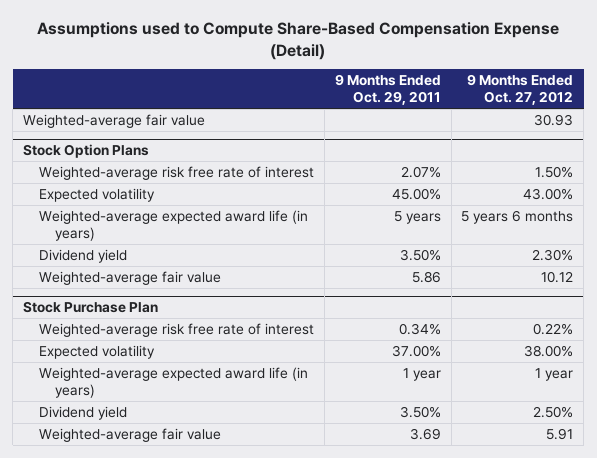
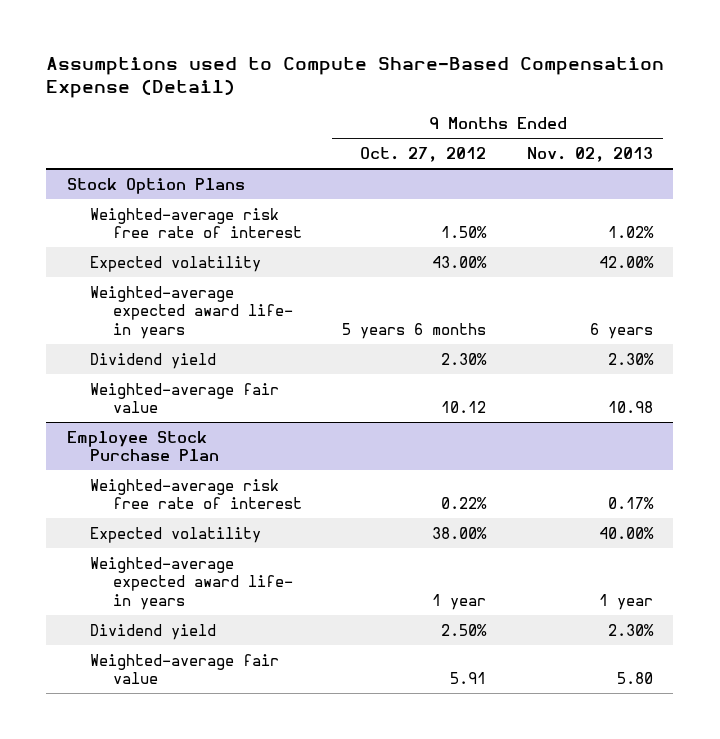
- | 9 Months Ended Oct. 29, 2011 | 9 Months Ended Oct. 27, 2012
+ | 9 Months Ended Oct. 27, 2012 | 9 Months Ended Nov. 02, 2013
- Weighted-average fair value | | 30.93
@ Stock Option Plans
- Weighted-average expected award life (in years) | 5 years | 5 years 6 months
+ Weighted-average expected award life- in years | 5 years 6 months | 6 years
- Stock Purchase Plan
+ Employee Stock Purchase Plan
- Weighted-average expected award life (in years) | 1 year | 1 year
+ Weighted-average expected award life- in years | 1 year | 1 year

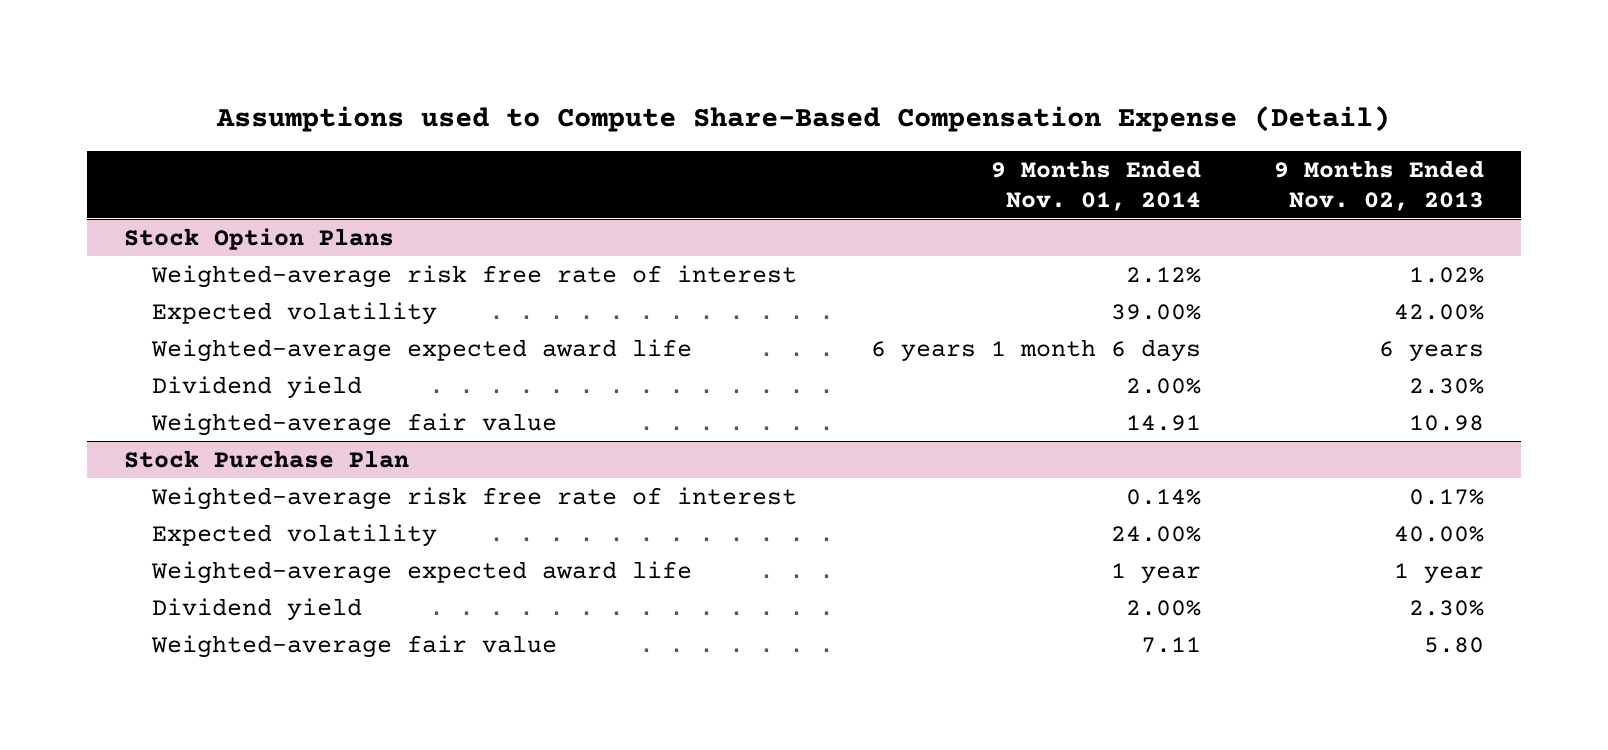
- | 9 Months Ended Oct. 27, 2012 | 9 Months Ended Nov. 02, 2013
+ | 9 Months Ended Nov. 01, 2014 | 9 Months Ended Nov. 02, 2013
@ Stock Option Plans
- Weighted-average expected award life- in years | 5 years 6 months | 6 years
+ Weighted-average expected award life | 6 years 1 month 6 days | 6 years
- Employee Stock Purchase Plan
+ Stock Purchase Plan
- Weighted-average expected award life- in years | 1 year | 1 year
+ Weighted-average expected award life | 1 year | 1 year

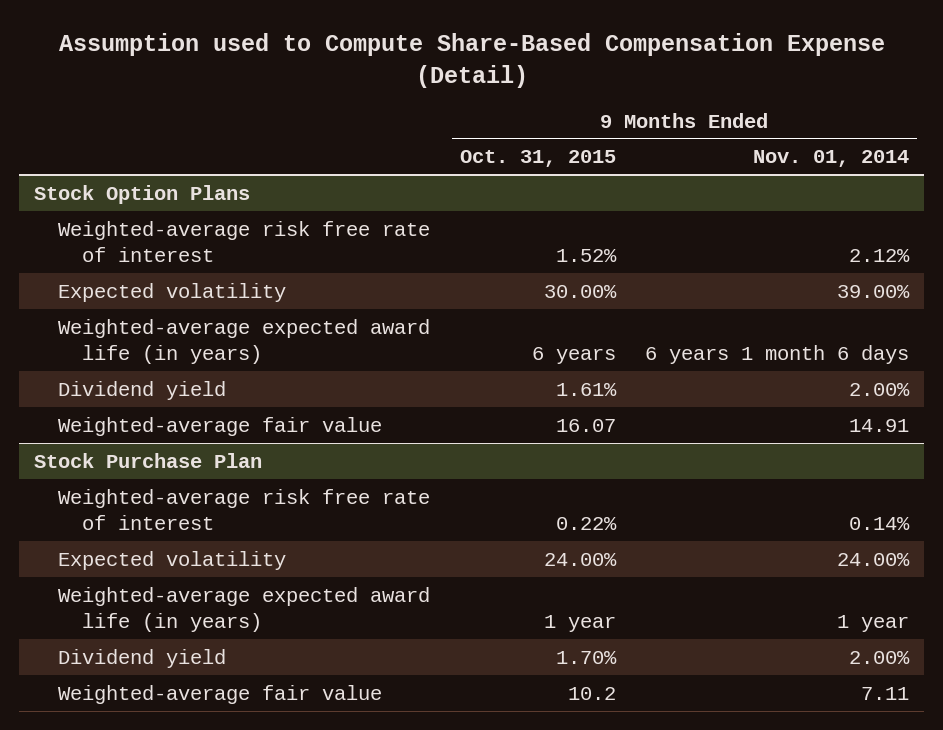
- Assumptions used to Compute Share-Based Compensation Expense (Detail)
+ Assumption used to Compute Share-Based Compensation Expense (Detail)
- | 9 Months Ended Nov. 01, 2014 | 9 Months Ended Nov. 02, 2013
+ | 9 Months Ended Oct. 31, 2015 | 9 Months Ended Nov. 01, 2014
@ Stock Option Plans
- Weighted-average expected award life | 6 years 1 month 6 days | 6 years
+ Weighted-average expected award life (in years) | 6 years | 6 years 1 month 6 days
@ Stock Purchase Plan
- Weighted-average expected award life | 1 year | 1 year
+ Weighted-average expected award life (in years) | 1 year | 1 year

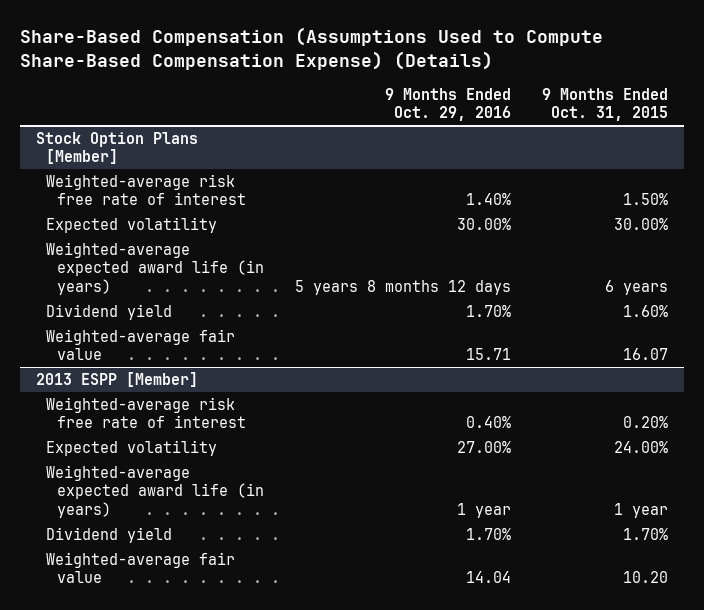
- Assumption used to Compute Share-Based Compensation Expense (Detail)
+ Share-Based Compensation (Assumptions Used to Compute Share-Based Compensation Expense) (Details)
- | 9 Months Ended Oct. 31, 2015 | 9 Months Ended Nov. 01, 2014
+ | 9 Months Ended Oct. 29, 2016 | 9 Months Ended Oct. 31, 2015
- Stock Option Plans
- Weighted-average risk free rate of interest | 1.52% | 2.12%
+ Stock Option Plans [Member]
+ Weighted-average risk free rate of interest | 1.40% | 1.50%
- Dividend yield | 1.61% | 2.00%
+ Dividend yield | 1.70% | 1.60%
- Stock Purchase Plan
- Weighted-average risk free rate of interest | 0.22% | 0.14%
+ 2013 ESPP [Member]
+ Weighted-average risk free rate of interest | 0.40% | 0.20%
- Weighted-average fair value | 10.2 | 7.11
+ Weighted-average fair value | 14.04 | 10.20

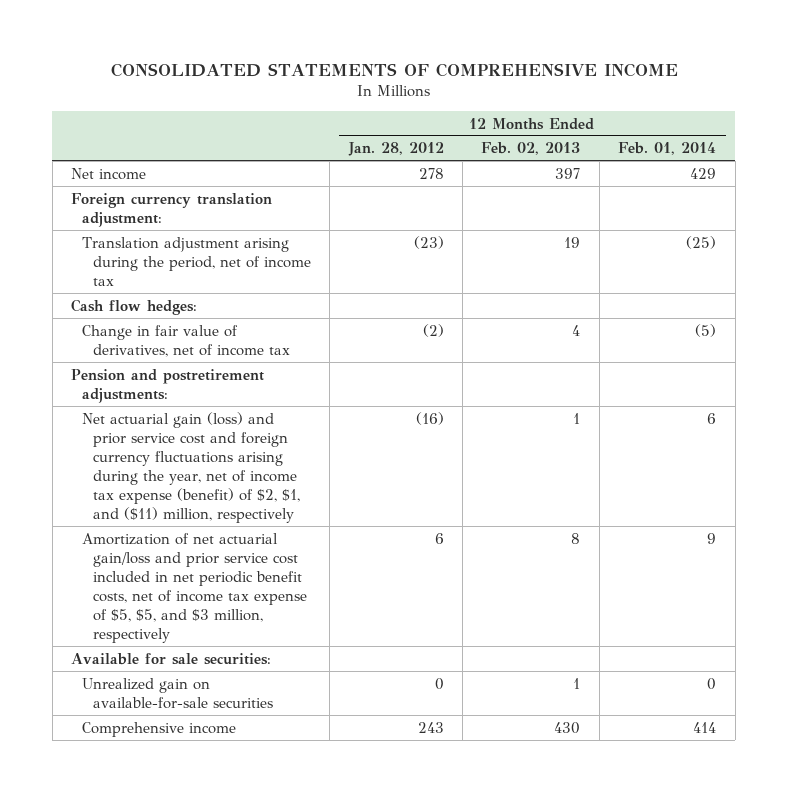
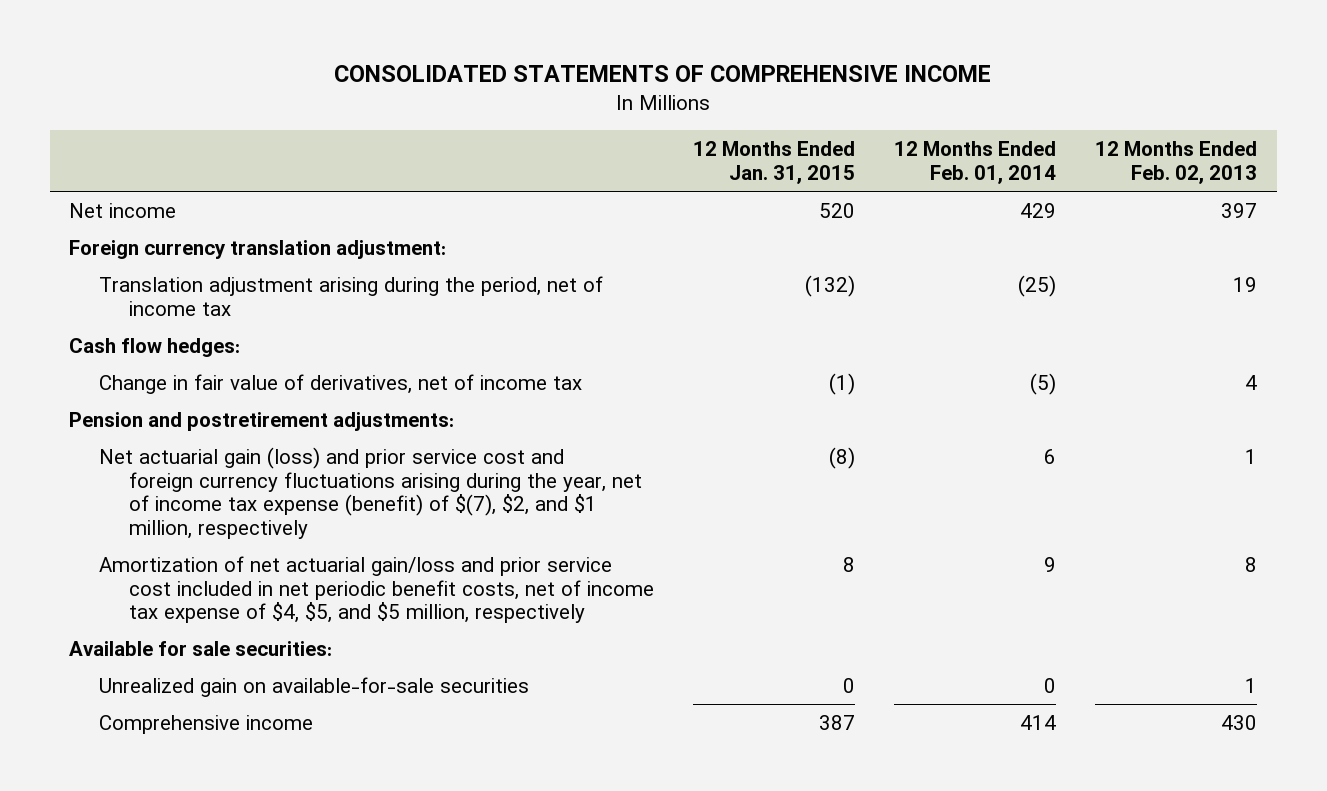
- | 12 Months Ended Jan. 28, 2012 | 12 Months Ended Feb. 02, 2013 | 12 Months Ended Feb. 01, 2014
+ | 12 Months Ended Jan. 31, 2015 | 12 Months Ended Feb. 01, 2014 | 12 Months Ended Feb. 02, 2013
- Net actuarial gain (loss) and prior service cost and foreign currency fluctuations arising during the year, net of income tax expense (benefit) of $2, $1, and ($11) million, respectively | (16) | 1 | 6
- Amortization of net actuarial gain/loss and prior service cost included in net periodic benefit costs, net of income tax expense of $5, $5, and $3 million, respectively | 6 | 8 | 9
+ Net actuarial gain (loss) and prior service cost and foreign currency fluctuations arising during the year, net of income tax expense (benefit) of $(7), $2, and $1 million, respectively | (8) | 6 | 1
+ Amortization of net actuarial gain/loss and prior service cost included in net periodic benefit costs, net of income tax expense of $4, $5, and $5 million, respectively | 8 | 9 | 8

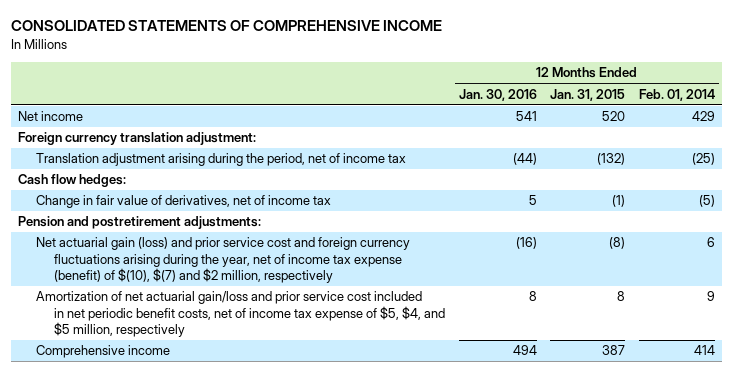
- | 12 Months Ended Jan. 31, 2015 | 12 Months Ended Feb. 01, 2014 | 12 Months Ended Feb. 02, 2013
+ | 12 Months Ended Jan. 30, 2016 | 12 Months Ended Jan. 31, 2015 | 12 Months Ended Feb. 01, 2014
- Net actuarial gain (loss) and prior service cost and foreign currency fluctuations arising during the year, net of income tax expense (benefit) of $(7), $2, and $1 million, respectively | (8) | 6 | 1
- Amortization of net actuarial gain/loss and prior service cost included in net periodic benefit costs, net of income tax expense of $4, $5, and $5 million, respectively | 8 | 9 | 8
- Available for sale securities:
- Unrealized gain on available-for-sale securities | 0 | 0 | 1
+ Net actuarial gain (loss) and prior service cost and foreign currency fluctuations arising during the year, net of income tax expense (benefit) of $(10), $(7) and $2 million, respectively | (16) | (8) | 6
+ Amortization of net actuarial gain/loss and prior service cost included in net periodic benefit costs, net of income tax expense of $5, $4, and $5 million, respectively | 8 | 8 | 9

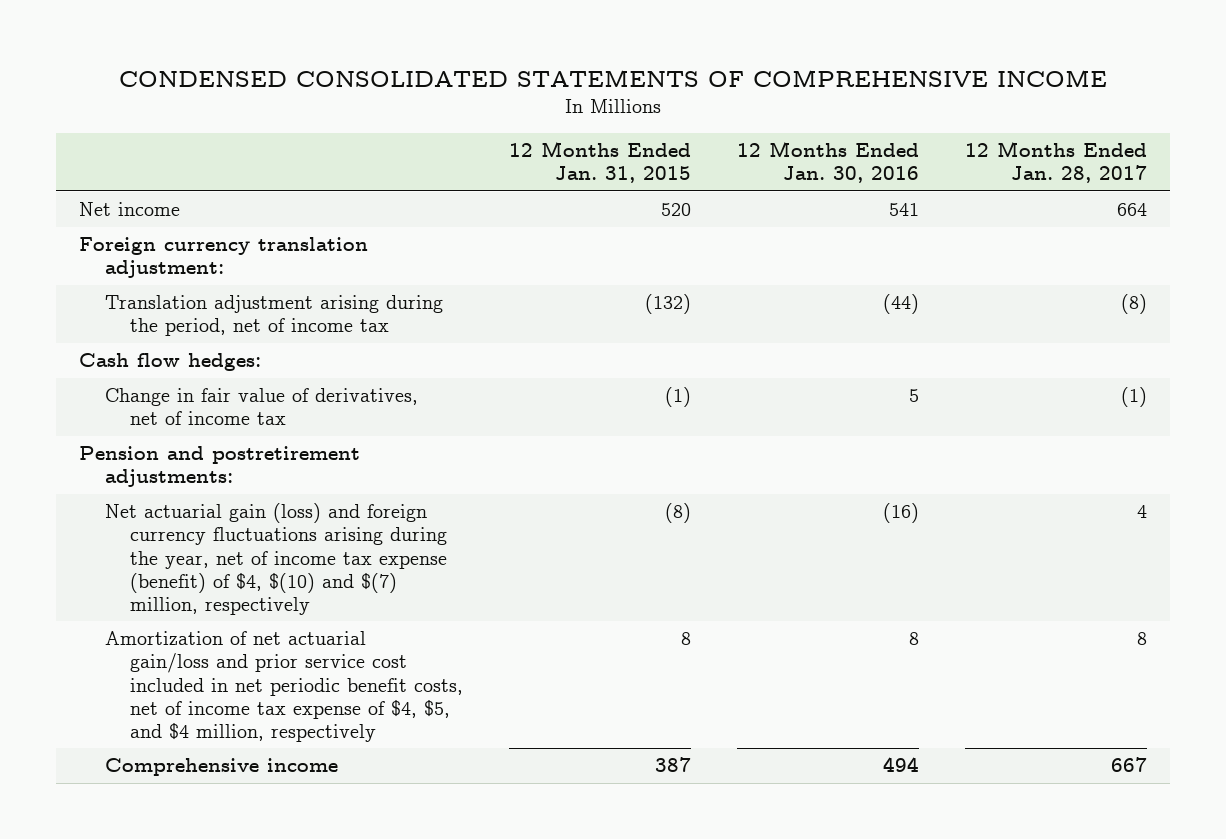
- CONSOLIDATED STATEMENTS OF COMPREHENSIVE INCOME
+ CONDENSED CONSOLIDATED STATEMENTS OF COMPREHENSIVE INCOME
- | 12 Months Ended Jan. 30, 2016 | 12 Months Ended Jan. 31, 2015 | 12 Months Ended Feb. 01, 2014
+ | 12 Months Ended Jan. 31, 2015 | 12 Months Ended Jan. 30, 2016 | 12 Months Ended Jan. 28, 2017
- Net actuarial gain (loss) and prior service cost and foreign currency fluctuations arising during the year, net of income tax expense (benefit) of $(10), $(7) and $2 million, respectively | (16) | (8) | 6
- Amortization of net actuarial gain/loss and prior service cost included in net periodic benefit costs, net of income tax expense of $5, $4, and $5 million, respectively | 8 | 8 | 9
+ Net actuarial gain (loss) and foreign currency fluctuations arising during the year, net of income tax expense (benefit) of $4, $(10) and $(7) million, respectively | (8) | (16) | 4
+ Amortization of net actuarial gain/loss and prior service cost included in net periodic benefit costs, net of income tax expense of $4, $5, and $4 million, respectively | 8 | 8 | 8

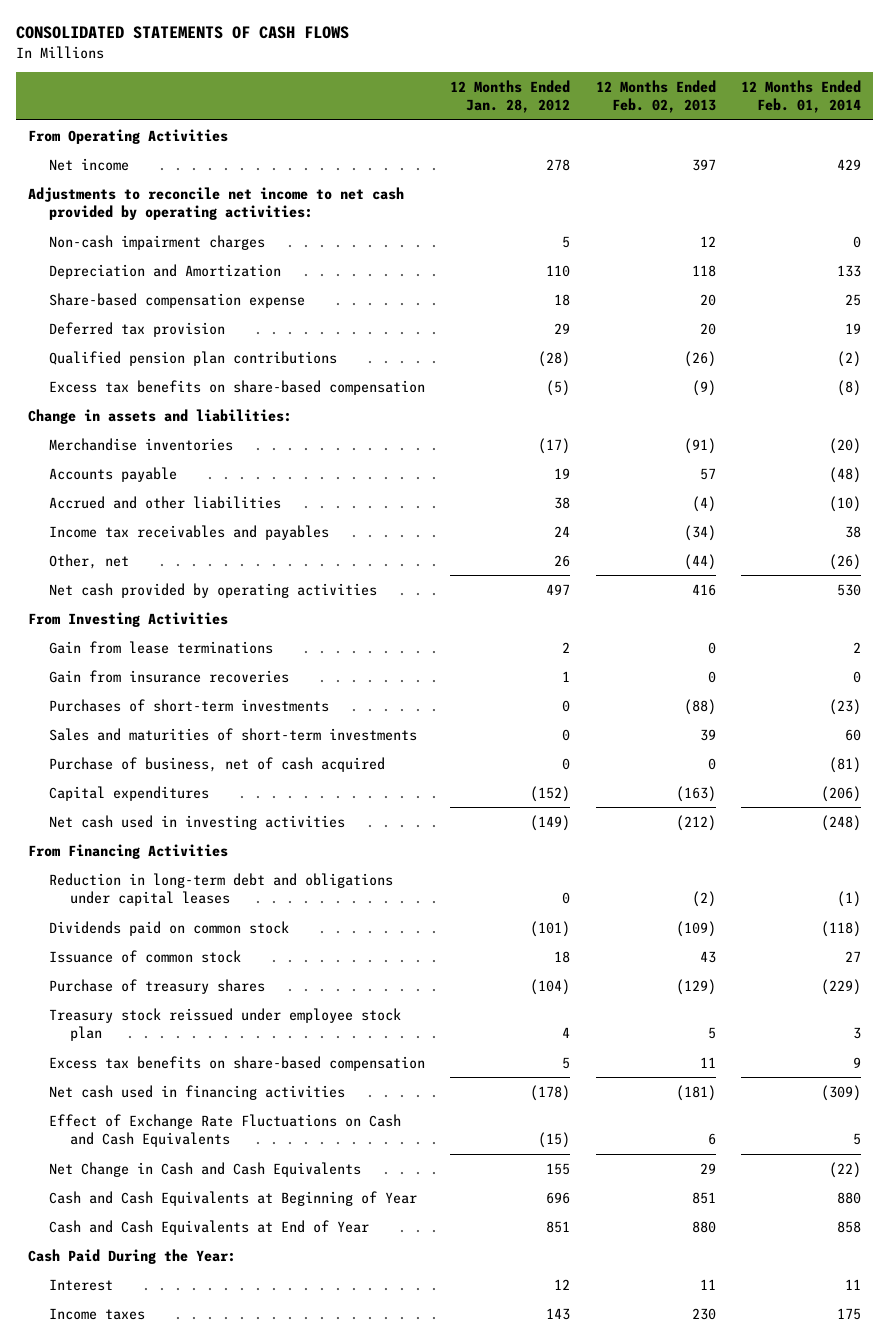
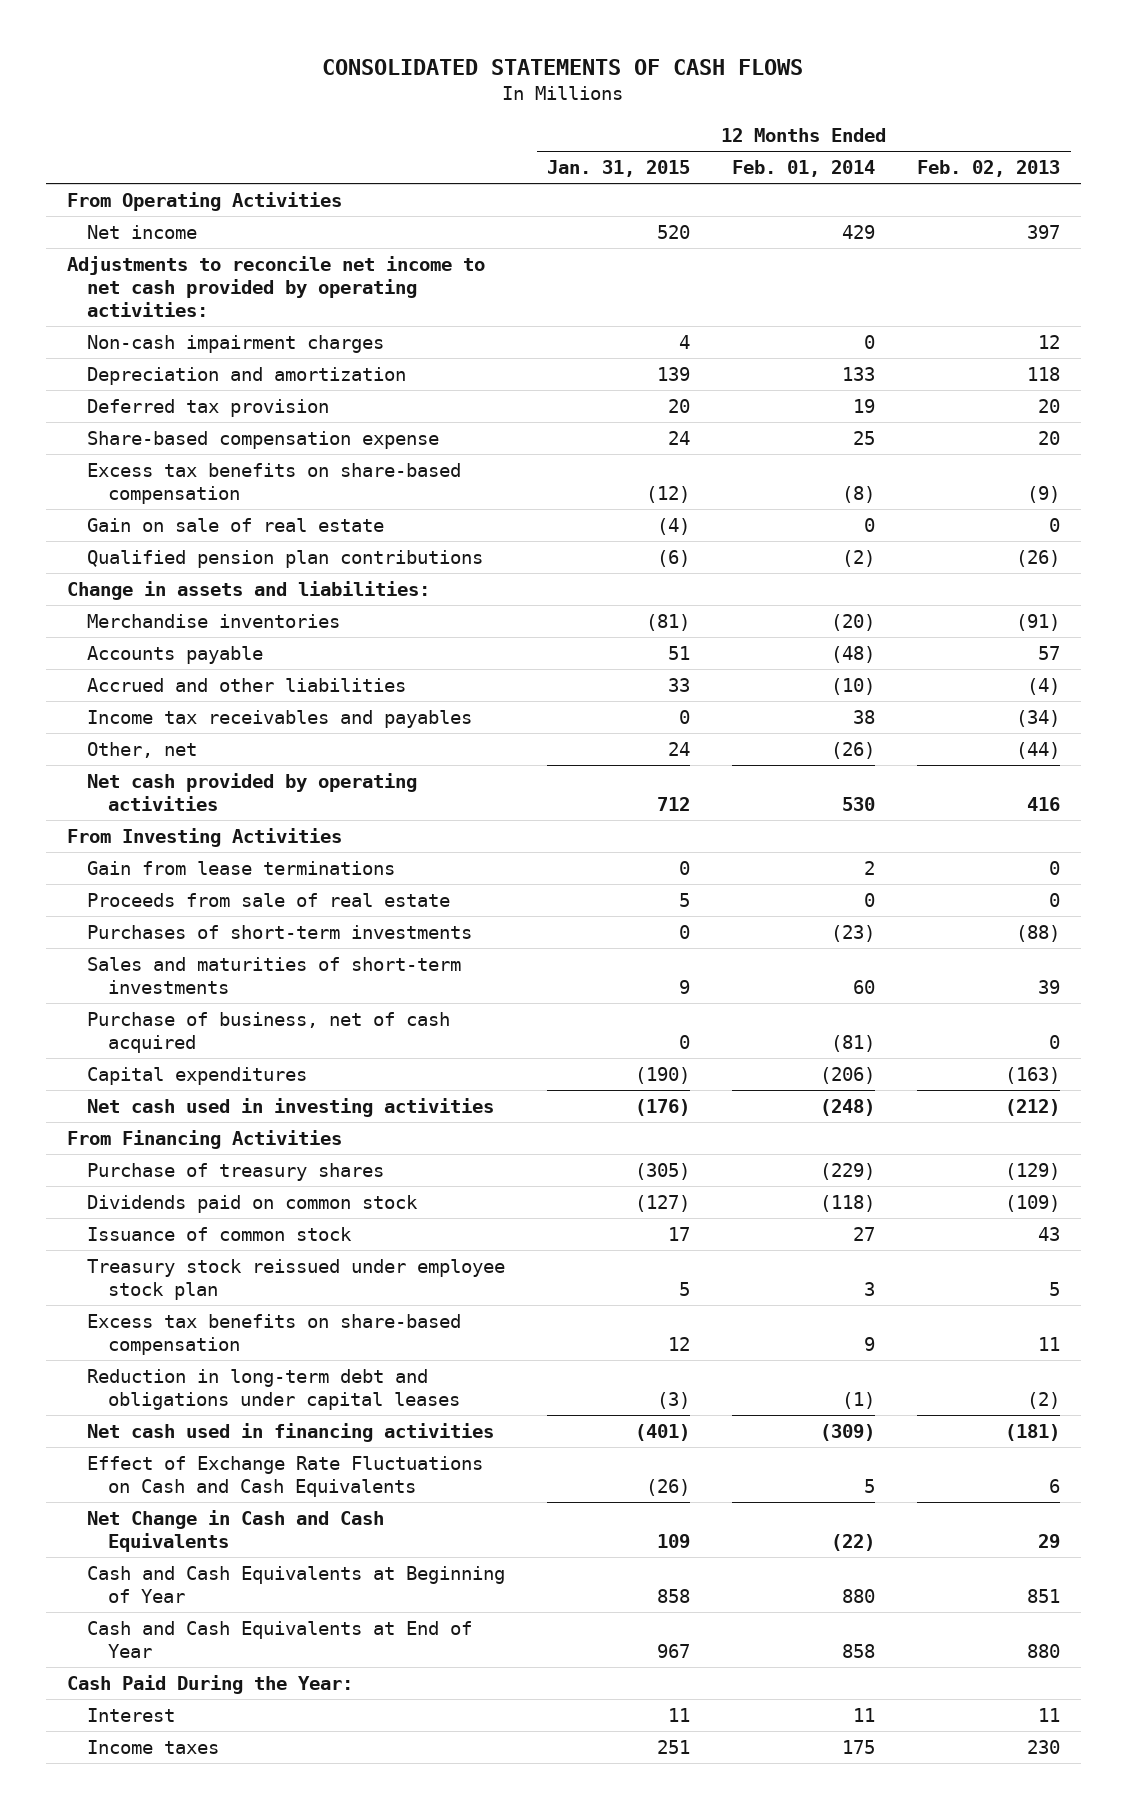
- | 12 Months Ended Jan. 28, 2012 | 12 Months Ended Feb. 02, 2013 | 12 Months Ended Feb. 01, 2014
+ | 12 Months Ended Jan. 31, 2015 | 12 Months Ended Feb. 01, 2014 | 12 Months Ended Feb. 02, 2013
- Depreciation and Amortization | 110 | 118 | 133
+ Depreciation and amortization | 139 | 133 | 118
moved down: Share-based compensation expense | 24 | 25 | 20
+ Gain on sale of real estate | (4) | 0 | 0
moved down: Qualified pension plan contributions | (6) | (2) | (26)
- Gain from insurance recoveries | 1 | 0 | 0
+ Proceeds from sale of real estate | 5 | 0 | 0
moved up: Purchase of treasury shares | (305) | (229) | (129)
moved down: Reduction in long-term debt and obligations under capital leases | (3) | (1) | (2)

